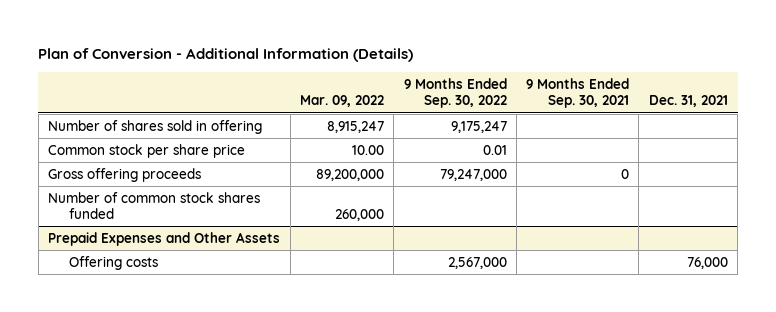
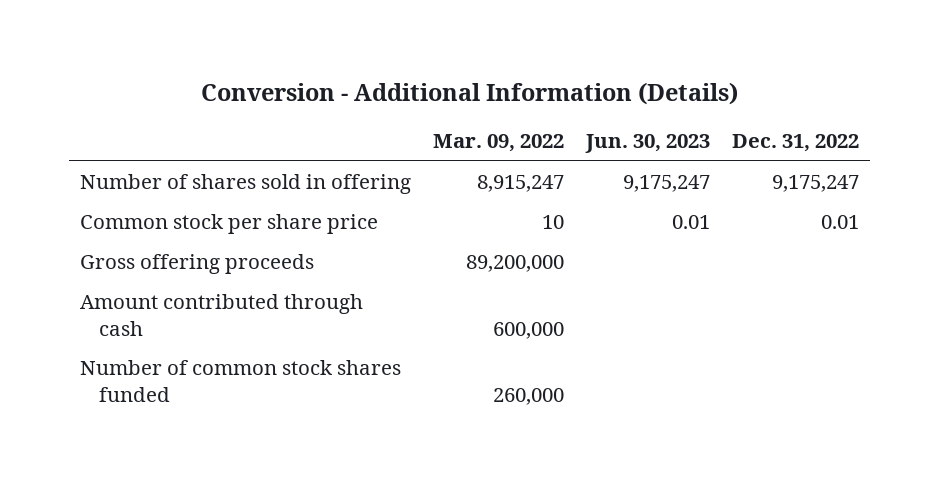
- Plan of Conversion - Additional Information (Details)
+ Conversion - Additional Information (Details)
- | Mar. 09, 2022 | 9 Months Ended Sep. 30, 2022 | 9 Months Ended Sep. 30, 2021 | Dec. 31, 2021
+ | Mar. 09, 2022 | Jun. 30, 2023 | Dec. 31, 2022
- Common stock per share price | 10.00 | 0.01 | |
+ Common stock per share price | 10 | 0.01 | 0.01
+ Amount contributed through cash | 600,000 | |
- Prepaid Expenses and Other Assets
- Offering costs | | 2,567,000 | | 76,000

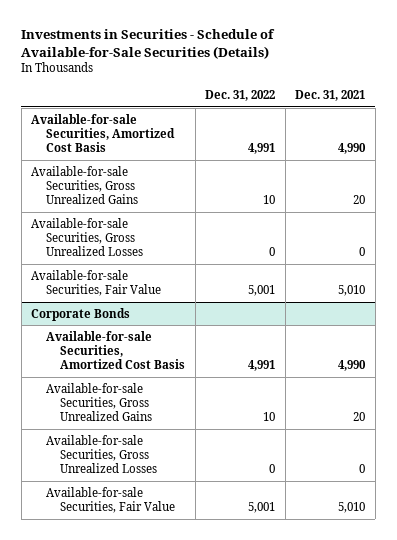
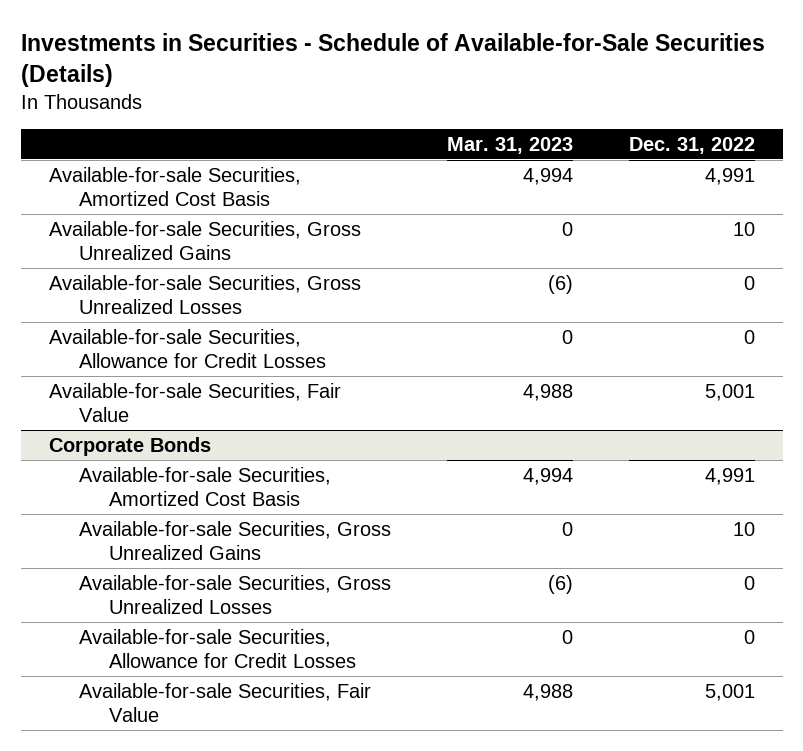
- | Dec. 31, 2022 | Dec. 31, 2021
+ | Mar. 31, 2023 | Dec. 31, 2022
+ Available-for-sale Securities, Allowance for Credit Losses | 0 | 0
@ Corporate Bonds
+ Available-for-sale Securities, Allowance for Credit Losses | 0 | 0

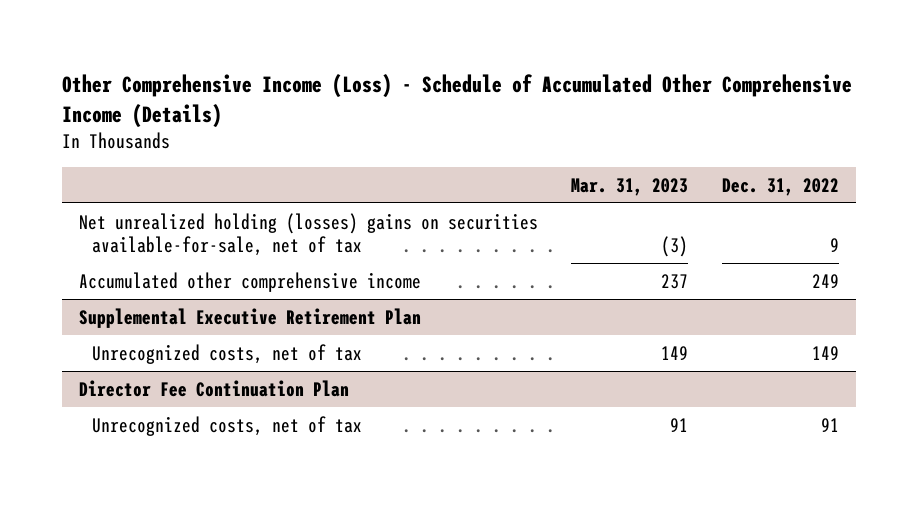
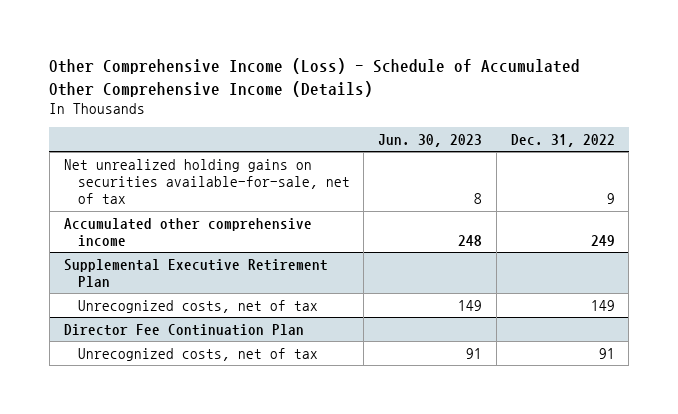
- | Mar. 31, 2023 | Dec. 31, 2022
+ | Jun. 30, 2023 | Dec. 31, 2022
- Net unrealized holding (losses) gains on securities available-for-sale, net of tax | (3) | 9
+ Net unrealized holding gains on securities available-for-sale, net of tax | 8 | 9

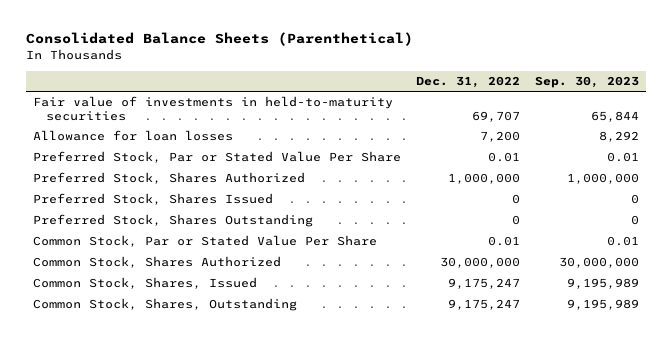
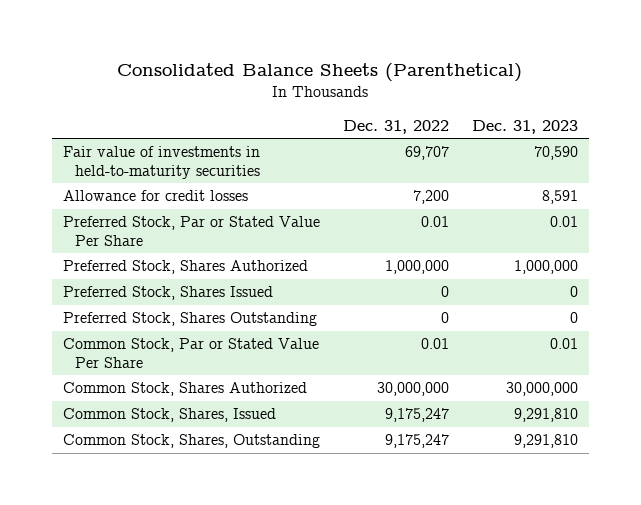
- | Dec. 31, 2022 | Sep. 30, 2023
+ | Dec. 31, 2022 | Dec. 31, 2023
- Allowance for loan losses | 7,200 | 8,292
+ Allowance for credit losses | 7,200 | 8,591

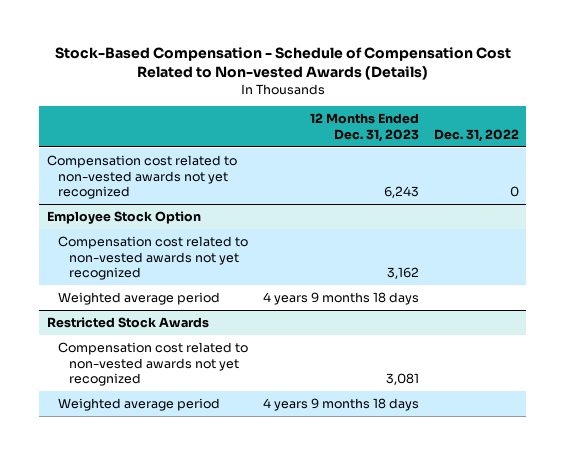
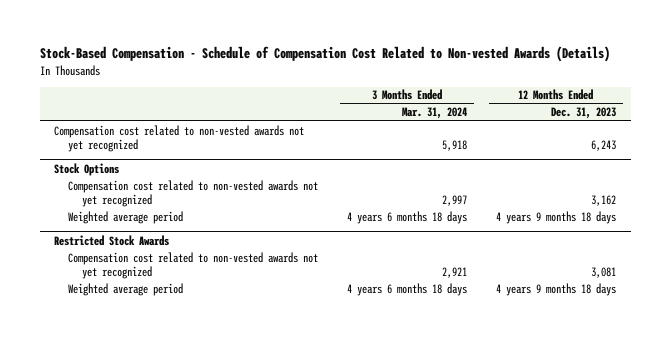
- | 12 Months Ended Dec. 31, 2023 | Dec. 31, 2022
+ | 3 Months Ended Mar. 31, 2024 | 12 Months Ended Dec. 31, 2023
- Employee Stock Option
+ Stock Options

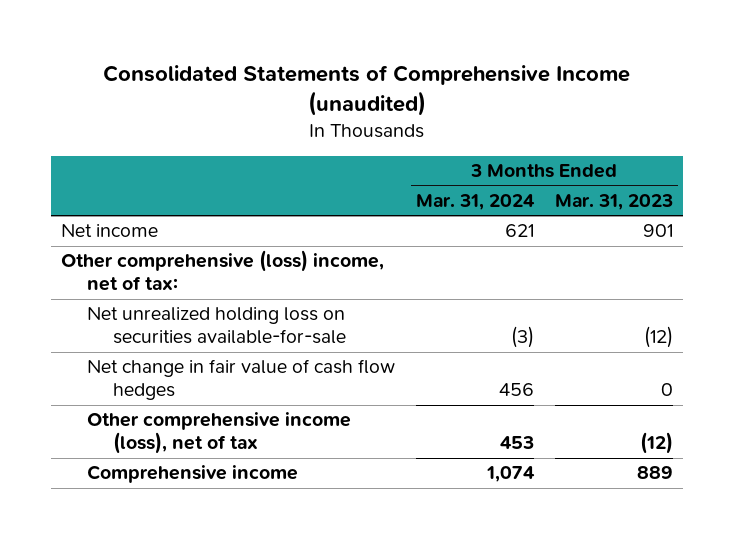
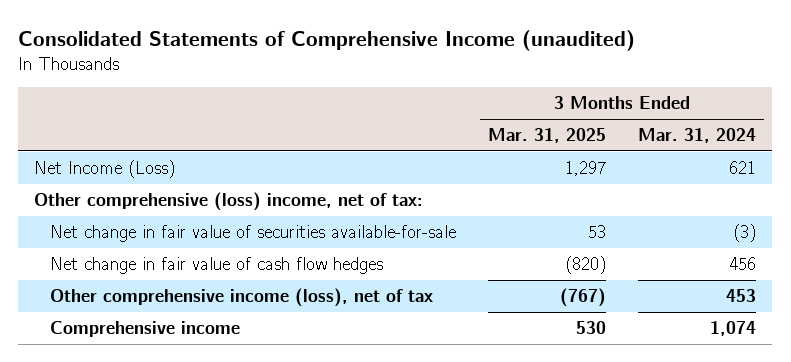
- | 3 Months Ended Mar. 31, 2024 | 3 Months Ended Mar. 31, 2023
+ | 3 Months Ended Mar. 31, 2025 | 3 Months Ended Mar. 31, 2024
- Net income | 621 | 901
+ Net Income (Loss) | 1,297 | 621
- Net unrealized holding loss on securities available-for-sale | (3) | (12)
+ Net change in fair value of securities available-for-sale | 53 | (3)

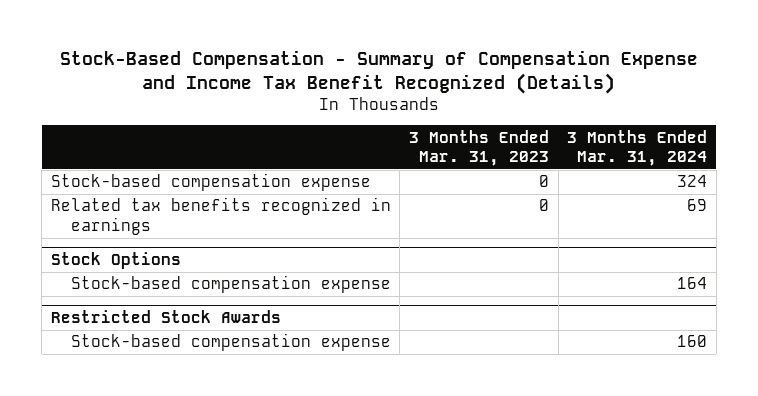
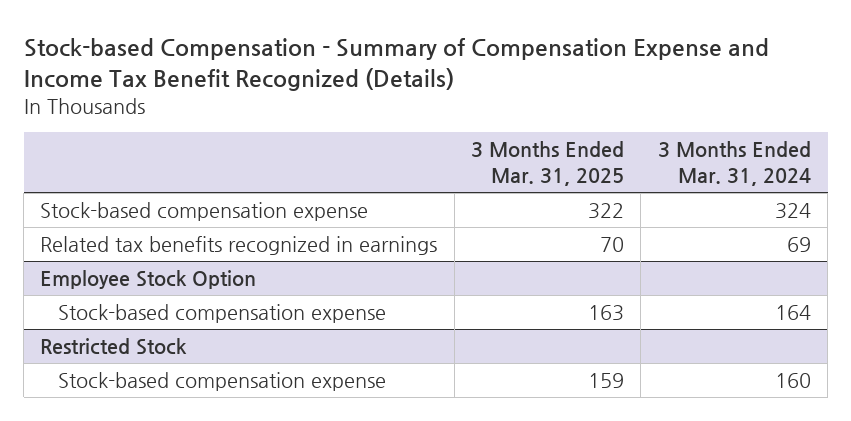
- Stock-Based Compensation - Summary of Compensation Expense and Income Tax Benefit Recognized (Details)
+ Stock-based Compensation - Summary of Compensation Expense and Income Tax Benefit Recognized (Details)
- | 3 Months Ended Mar. 31, 2023 | 3 Months Ended Mar. 31, 2024
+ | 3 Months Ended Mar. 31, 2025 | 3 Months Ended Mar. 31, 2024
- Stock Options
+ Employee Stock Option
- Restricted Stock Awards
+ Restricted Stock

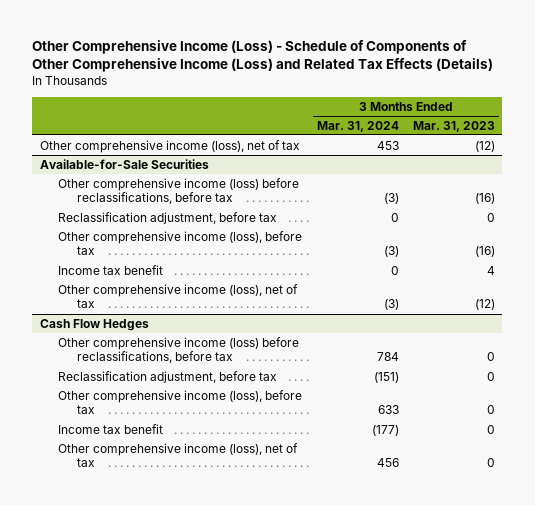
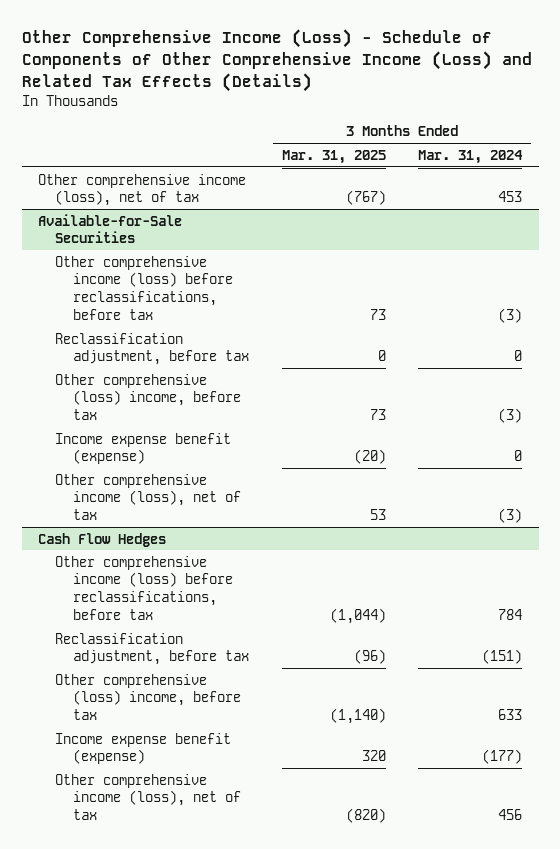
- | 3 Months Ended Mar. 31, 2024 | 3 Months Ended Mar. 31, 2023
+ | 3 Months Ended Mar. 31, 2025 | 3 Months Ended Mar. 31, 2024
@ Available-for-Sale Securities
- Other comprehensive income (loss), before tax | (3) | (16)
- Income tax benefit | 0 | 4
+ Other comprehensive (loss) income, before tax | 73 | (3)
+ Income expense benefit (expense) | (20) | 0
@ Cash Flow Hedges
- Other comprehensive income (loss), before tax | 633 | 0
- Income tax benefit | (177) | 0
+ Other comprehensive (loss) income, before tax | (1,140) | 633
+ Income expense benefit (expense) | 320 | (177)

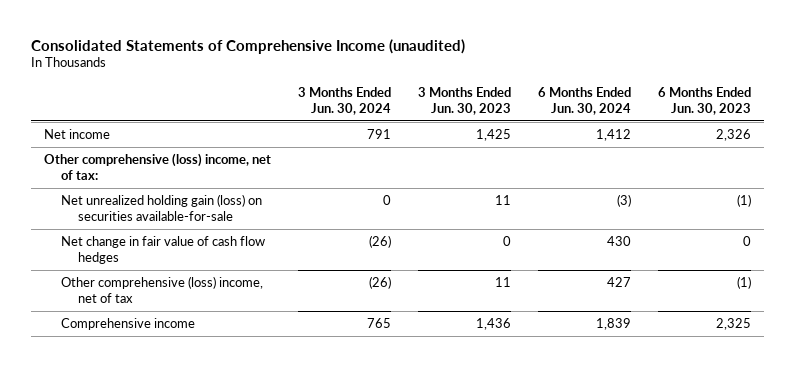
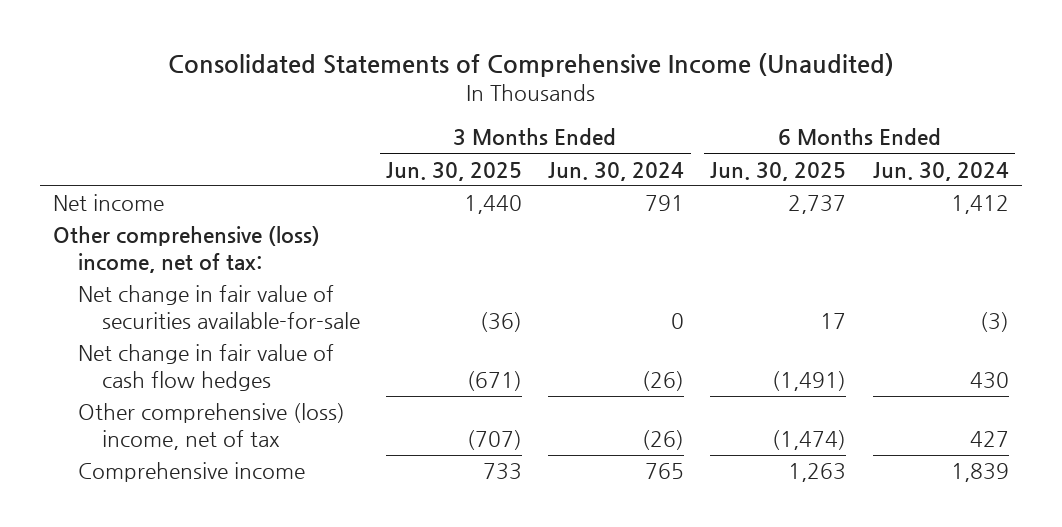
- Consolidated Statements of Comprehensive Income (unaudited)
+ Consolidated Statements of Comprehensive Income (Unaudited)
- | 3 Months Ended Jun. 30, 2024 | 3 Months Ended Jun. 30, 2023 | 6 Months Ended Jun. 30, 2024 | 6 Months Ended Jun. 30, 2023
+ | 3 Months Ended Jun. 30, 2025 | 3 Months Ended Jun. 30, 2024 | 6 Months Ended Jun. 30, 2025 | 6 Months Ended Jun. 30, 2024
- Net unrealized holding gain (loss) on securities available-for-sale | 0 | 11 | (3) | (1)
+ Net change in fair value of securities available-for-sale | (36) | 0 | 17 | (3)

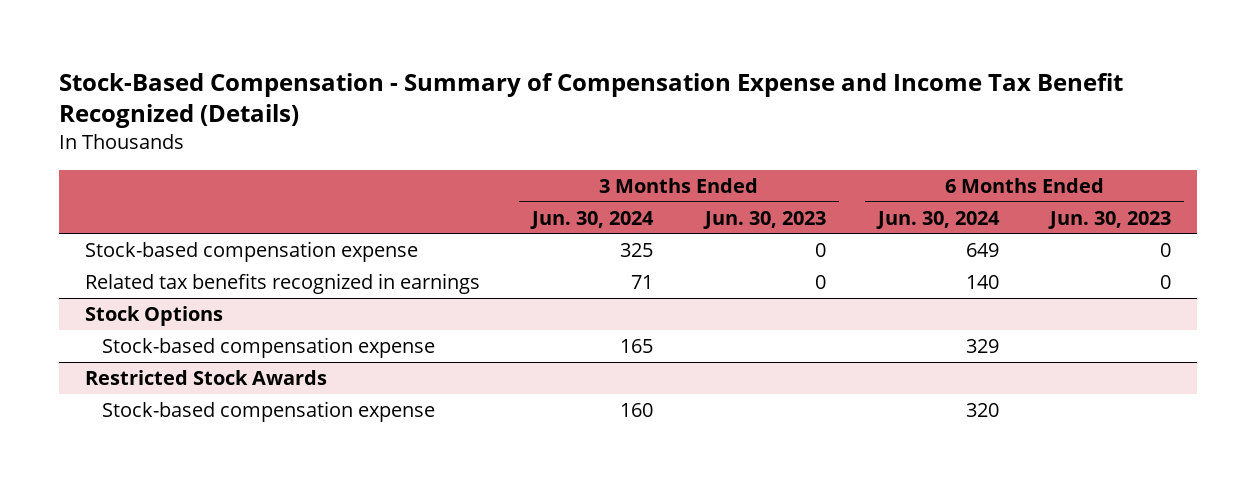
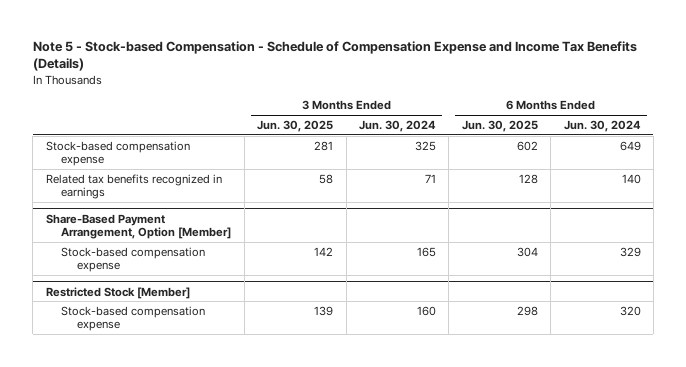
- Stock-Based Compensation - Summary of Compensation Expense and Income Tax Benefit Recognized (Details)
+ Note 5 - Stock-based Compensation - Schedule of Compensation Expense and Income Tax Benefits (Details)
- | 3 Months Ended Jun. 30, 2024 | 3 Months Ended Jun. 30, 2023 | 6 Months Ended Jun. 30, 2024 | 6 Months Ended Jun. 30, 2023
+ | 3 Months Ended Jun. 30, 2025 | 3 Months Ended Jun. 30, 2024 | 6 Months Ended Jun. 30, 2025 | 6 Months Ended Jun. 30, 2024
- Stock Options
+ Share-Based Payment Arrangement, Option [Member]
- Restricted Stock Awards
+ Restricted Stock [Member]

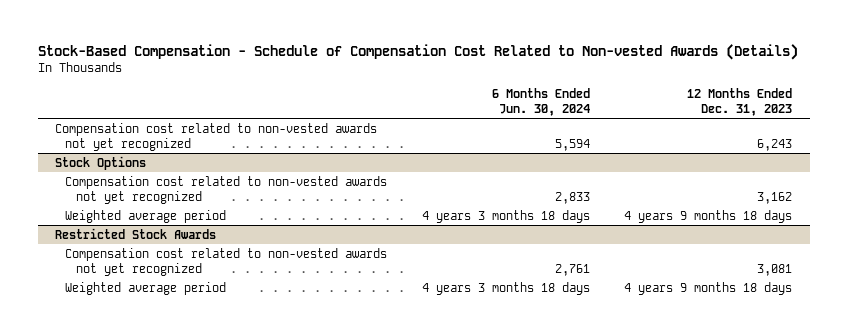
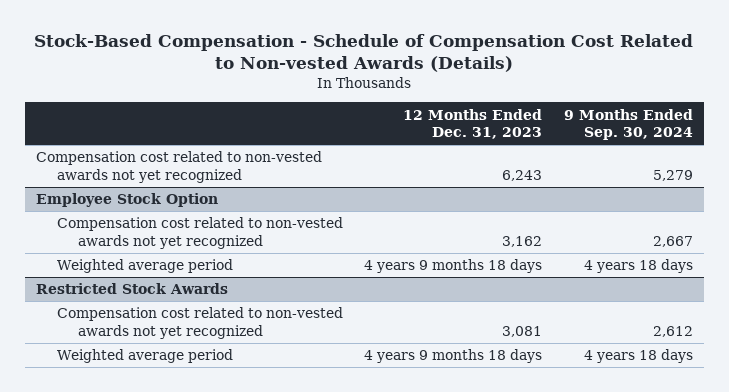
- | 6 Months Ended Jun. 30, 2024 | 12 Months Ended Dec. 31, 2023
+ | 12 Months Ended Dec. 31, 2023 | 9 Months Ended Sep. 30, 2024
- Stock Options
+ Employee Stock Option

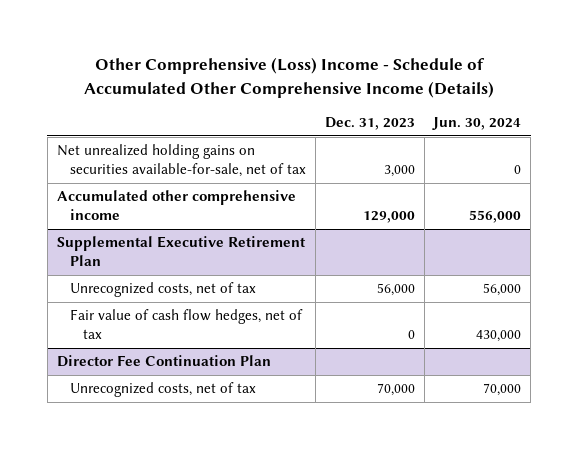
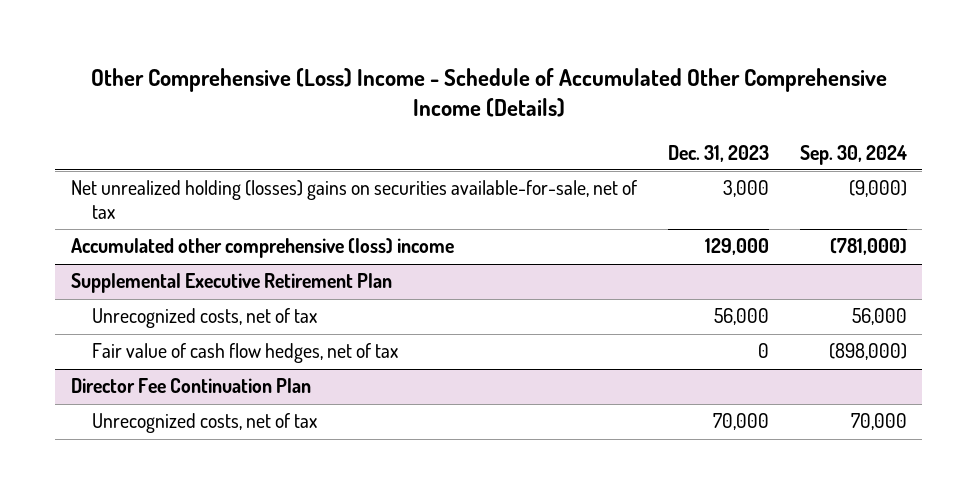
- | Dec. 31, 2023 | Jun. 30, 2024
+ | Dec. 31, 2023 | Sep. 30, 2024
- Net unrealized holding gains on securities available-for-sale, net of tax | 3,000 | 0
- Accumulated other comprehensive income | 129,000 | 556,000
+ Net unrealized holding (losses) gains on securities available-for-sale, net of tax | 3,000 | (9,000)
+ Accumulated other comprehensive (loss) income | 129,000 | (781,000)

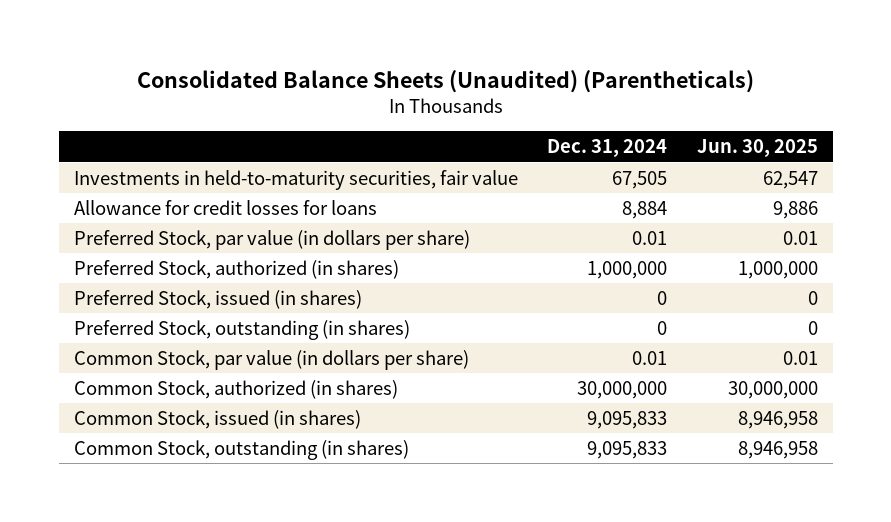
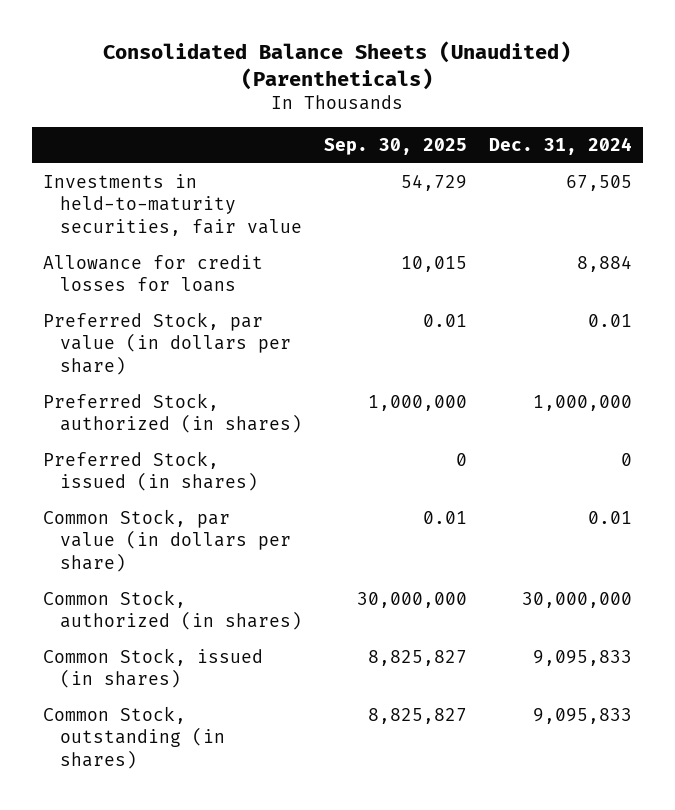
- | Dec. 31, 2024 | Jun. 30, 2025
+ | Sep. 30, 2025 | Dec. 31, 2024
- Preferred Stock, outstanding (in shares) | 0 | 0

